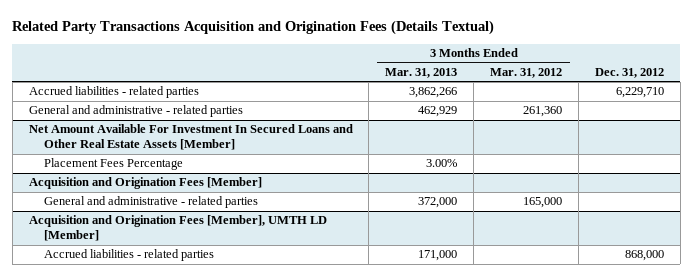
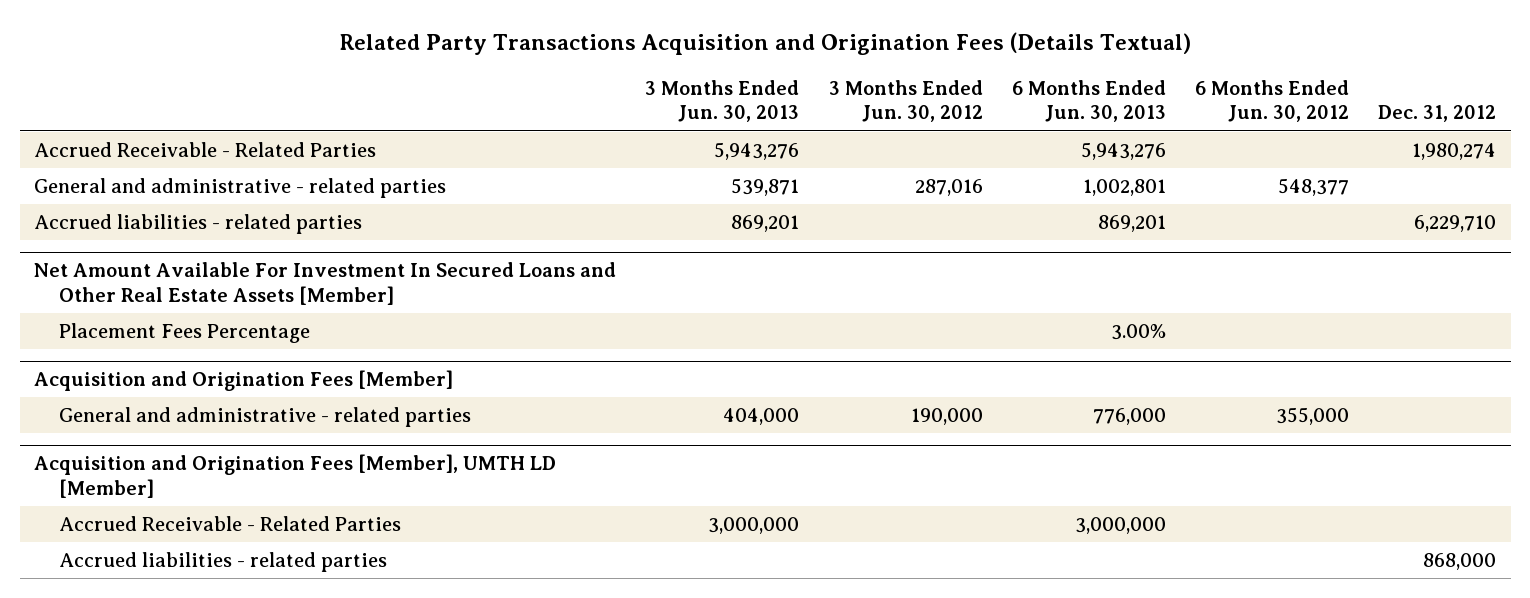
- | 3 Months Ended Mar. 31, 2013 | 3 Months Ended Mar. 31, 2012 | Dec. 31, 2012
+ | 3 Months Ended Jun. 30, 2013 | 3 Months Ended Jun. 30, 2012 | 6 Months Ended Jun. 30, 2013 | 6 Months Ended Jun. 30, 2012 | Dec. 31, 2012
+ Accrued Receivable - Related Parties | 5,943,276 | | 5,943,276 | | 1,980,274
moved down: Accrued liabilities - related parties | 869,201 | | 869,201 | | 6,229,710
@ Acquisition and Origination Fees [Member], UMTH LD [Member]
+ Accrued Receivable - Related Parties | 3,000,000 | | 3,000,000 | |

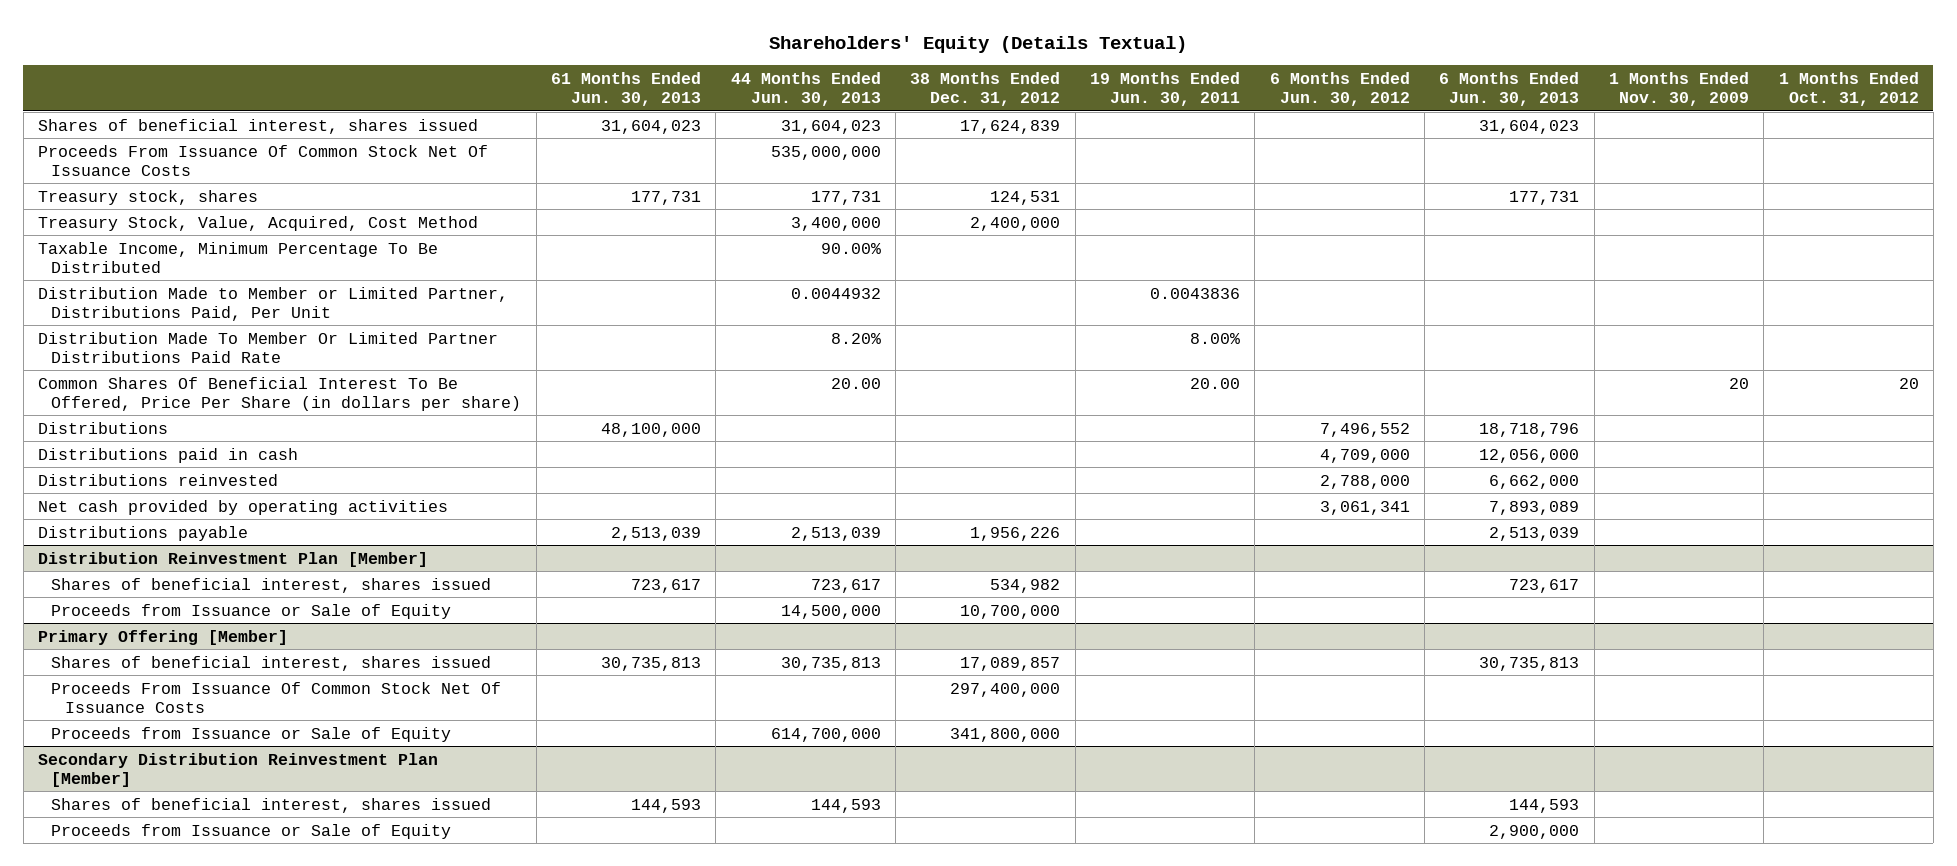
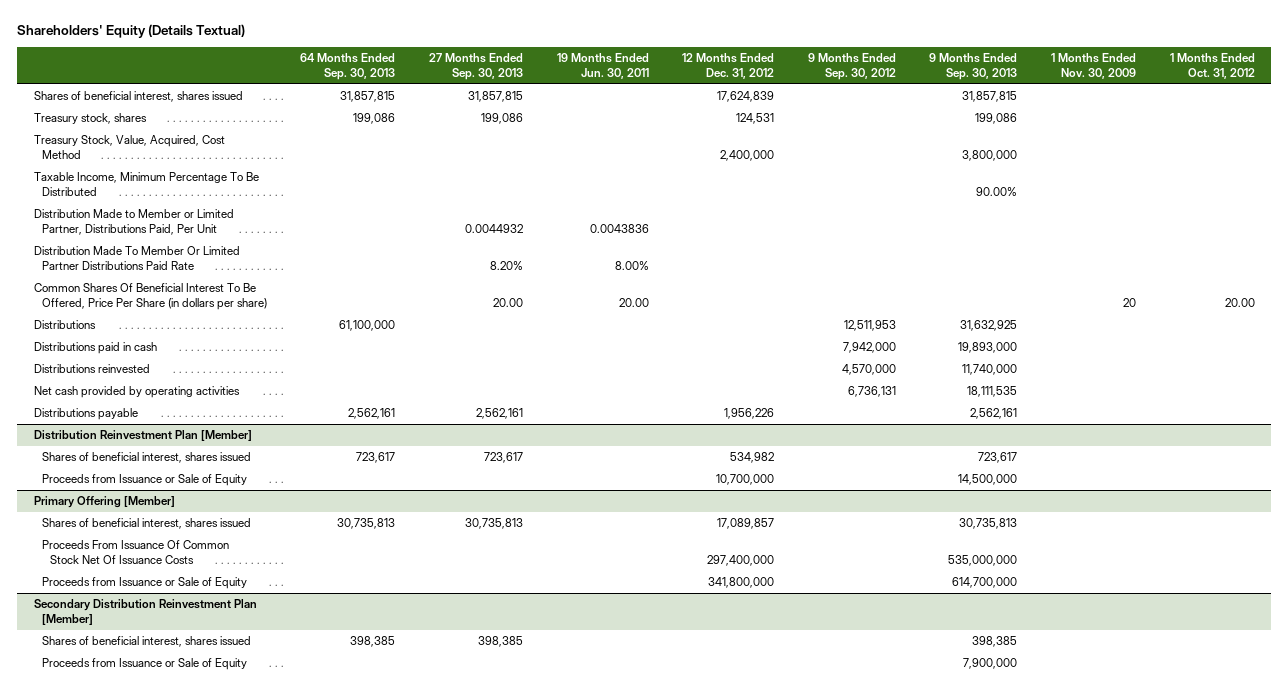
- | 61 Months Ended Jun. 30, 2013 | 44 Months Ended Jun. 30, 2013 | 38 Months Ended Dec. 31, 2012 | 19 Months Ended Jun. 30, 2011 | 6 Months Ended Jun. 30, 2012 | 6 Months Ended Jun. 30, 2013 | 1 Months Ended Nov. 30, 2009 | 1 Months Ended Oct. 31, 2012
+ | 64 Months Ended Sep. 30, 2013 | 27 Months Ended Sep. 30, 2013 | 19 Months Ended Jun. 30, 2011 | 12 Months Ended Dec. 31, 2012 | 9 Months Ended Sep. 30, 2012 | 9 Months Ended Sep. 30, 2013 | 1 Months Ended Nov. 30, 2009 | 1 Months Ended Oct. 31, 2012
- Proceeds From Issuance Of Common Stock Net Of Issuance Costs | | 535,000,000 | | | | | |
- Common Shares Of Beneficial Interest To Be Offered, Price Per Share (in dollars per share) | | 20.00 | | 20.00 | | | 20 | 20
+ Common Shares Of Beneficial Interest To Be Offered, Price Per Share (in dollars per share) | | 20.00 | 20.00 | | | | 20 | 20.00

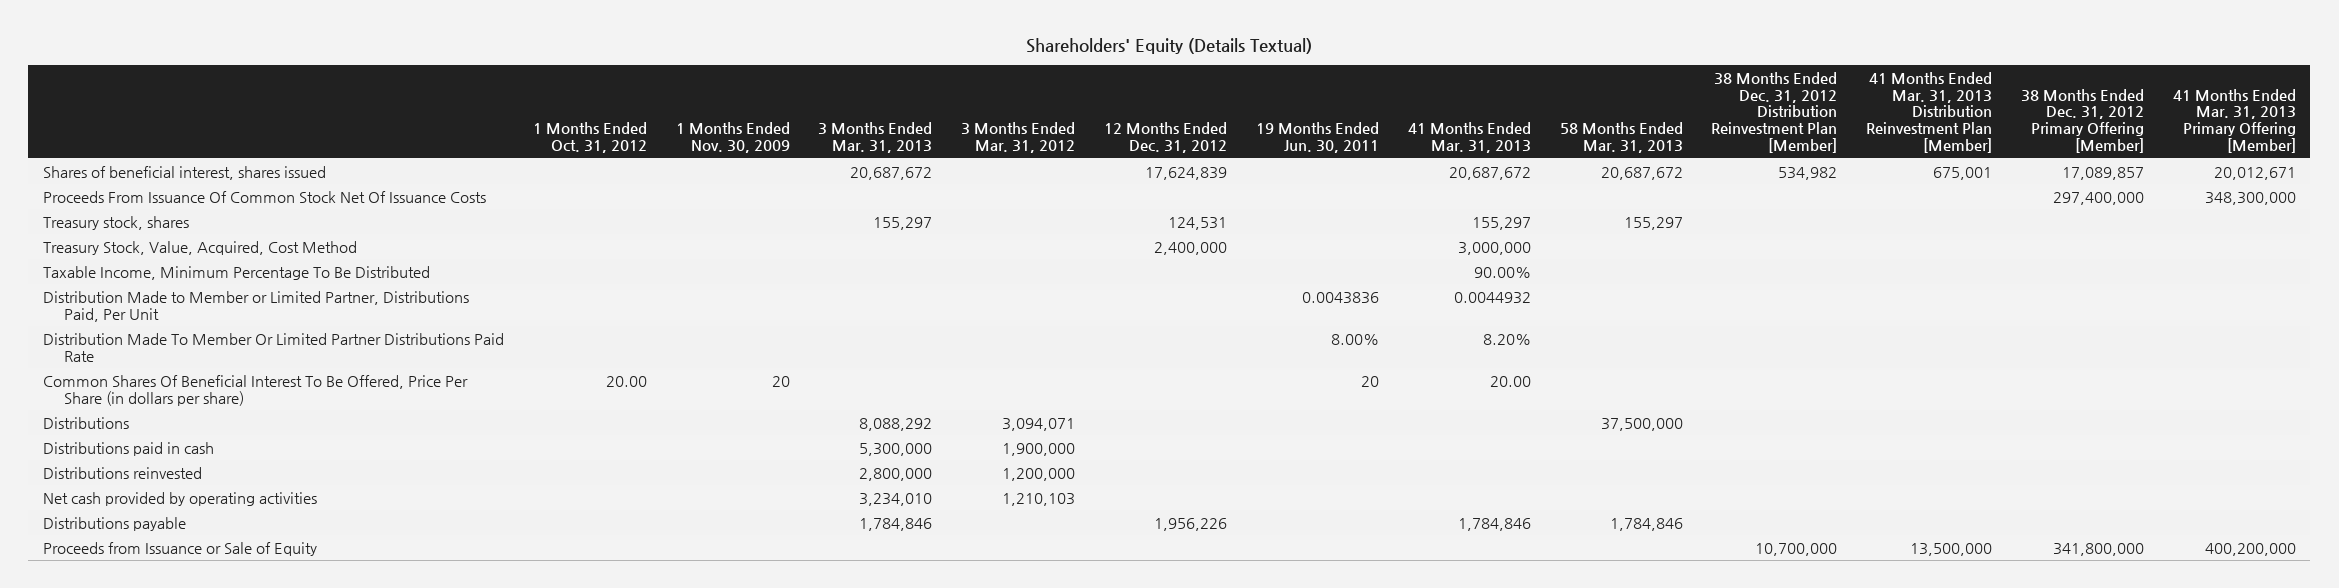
- | 64 Months Ended Sep. 30, 2013 | 27 Months Ended Sep. 30, 2013 | 19 Months Ended Jun. 30, 2011 | 12 Months Ended Dec. 31, 2012 | 9 Months Ended Sep. 30, 2012 | 9 Months Ended Sep. 30, 2013 | 1 Months Ended Nov. 30, 2009 | 1 Months Ended Oct. 31, 2012
+ | 1 Months Ended Oct. 31, 2012 | 1 Months Ended Nov. 30, 2009 | 3 Months Ended Mar. 31, 2013 | 3 Months Ended Mar. 31, 2012 | 12 Months Ended Dec. 31, 2012 | 19 Months Ended Jun. 30, 2011 | 41 Months Ended Mar. 31, 2013 | 58 Months Ended Mar. 31, 2013 | 38 Months Ended Dec. 31, 2012 Distribution Reinvestment Plan [Member] | 41 Months Ended Mar. 31, 2013 Distribution Reinvestment Plan [Member] | 38 Months Ended Dec. 31, 2012 Primary Offering [Member] | 41 Months Ended Mar. 31, 2013 Primary Offering [Member]
+ Proceeds From Issuance Of Common Stock Net Of Issuance Costs | | | | | | | | | | | 297,400,000 | 348,300,000
- Common Shares Of Beneficial Interest To Be Offered, Price Per Share (in dollars per share) | | 20.00 | 20.00 | | | | 20 | 20.00
+ Common Shares Of Beneficial Interest To Be Offered, Price Per Share (in dollars per share) | 20.00 | 20 | | | | 20 | 20.00 | | | | |
- Distribution Reinvestment Plan [Member]
- Shares of beneficial interest, shares issued | 723,617 | 723,617 | | 534,982 | | 723,617 | |
- Proceeds from Issuance or Sale of Equity | | | | 10,700,000 | | 14,500,000 | |
- Primary Offering [Member]
- Shares of beneficial interest, shares issued | 30,735,813 | 30,735,813 | | 17,089,857 | | 30,735,813 | |
- Proceeds From Issuance Of Common Stock Net Of Issuance Costs | | | | 297,400,000 | | 535,000,000 | |
- Proceeds from Issuance or Sale of Equity | | | | 341,800,000 | | 614,700,000 | |
- Secondary Distribution Reinvestment Plan [Member]
- Shares of beneficial interest, shares issued | 398,385 | 398,385 | | | | 398,385 | |
- Proceeds from Issuance or Sale of Equity | | | | | | 7,900,000 | |
+ Proceeds from Issuance or Sale of Equity | | | | | | | | | 10,700,000 | 13,500,000 | 341,800,000 | 400,200,000

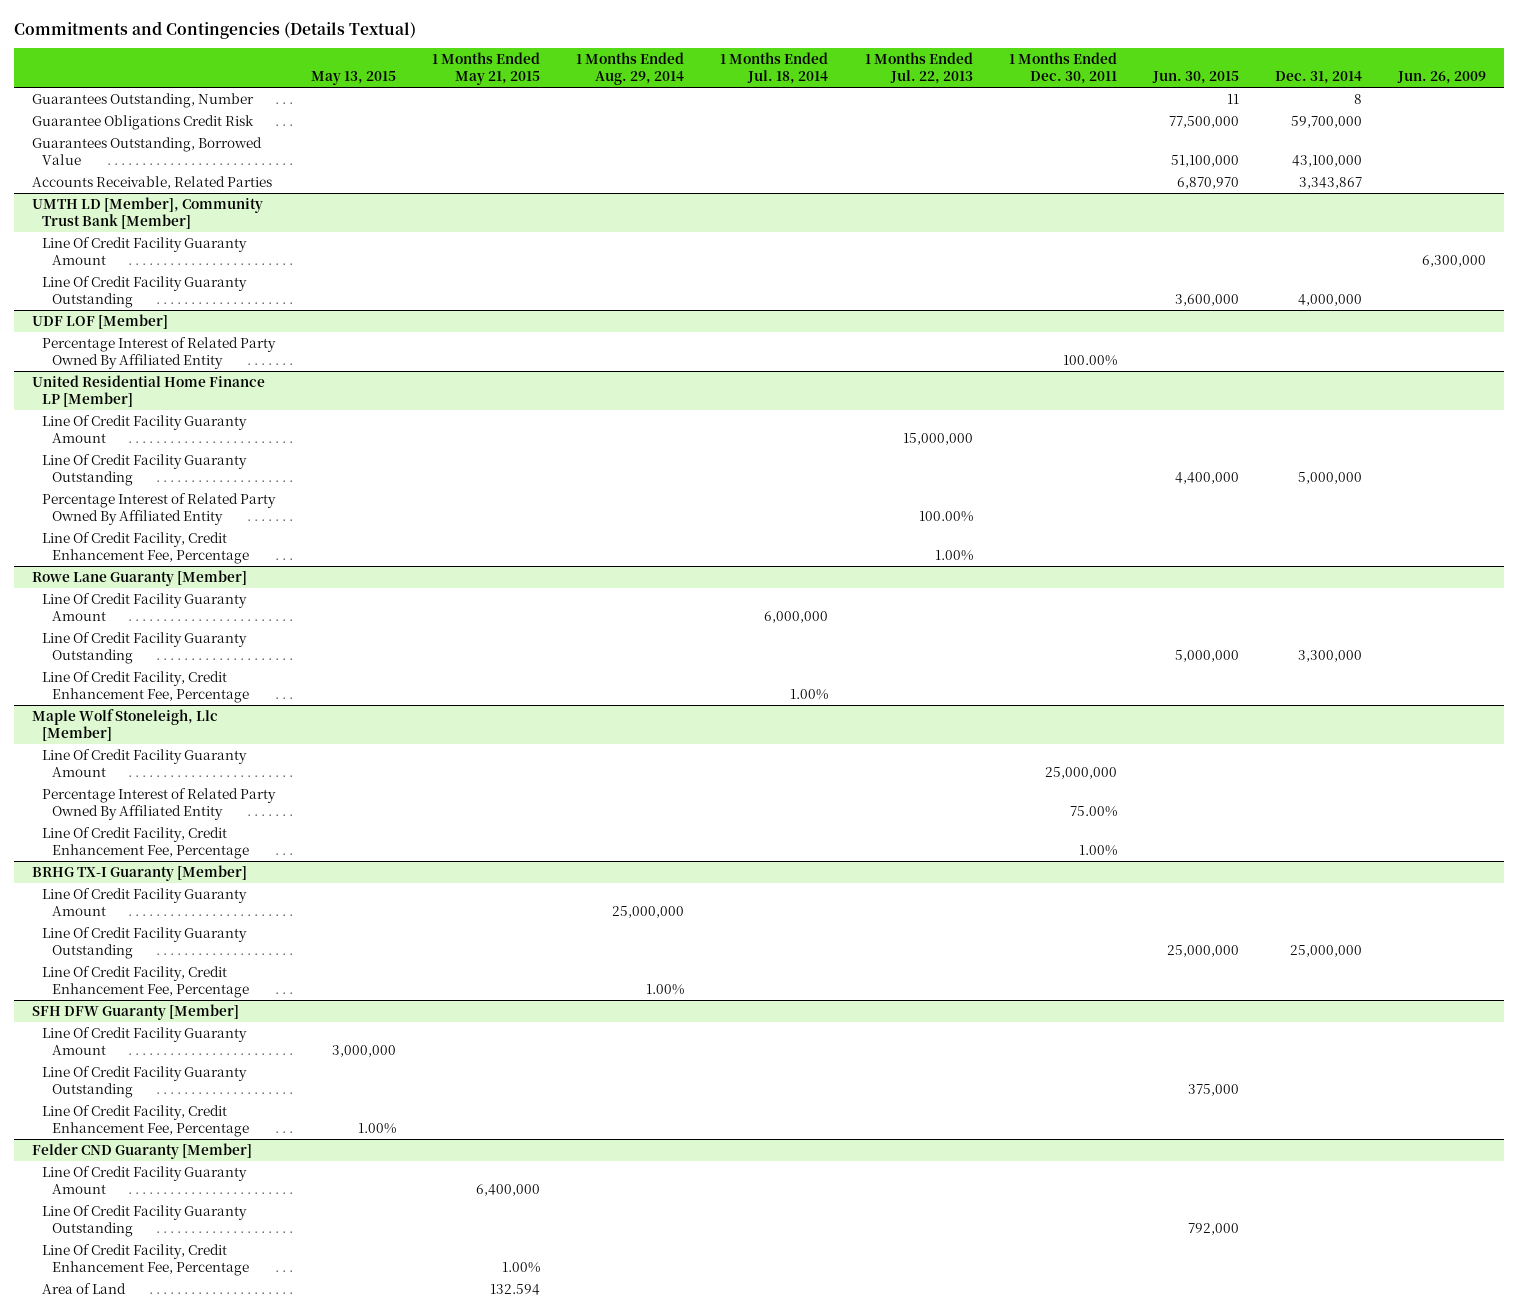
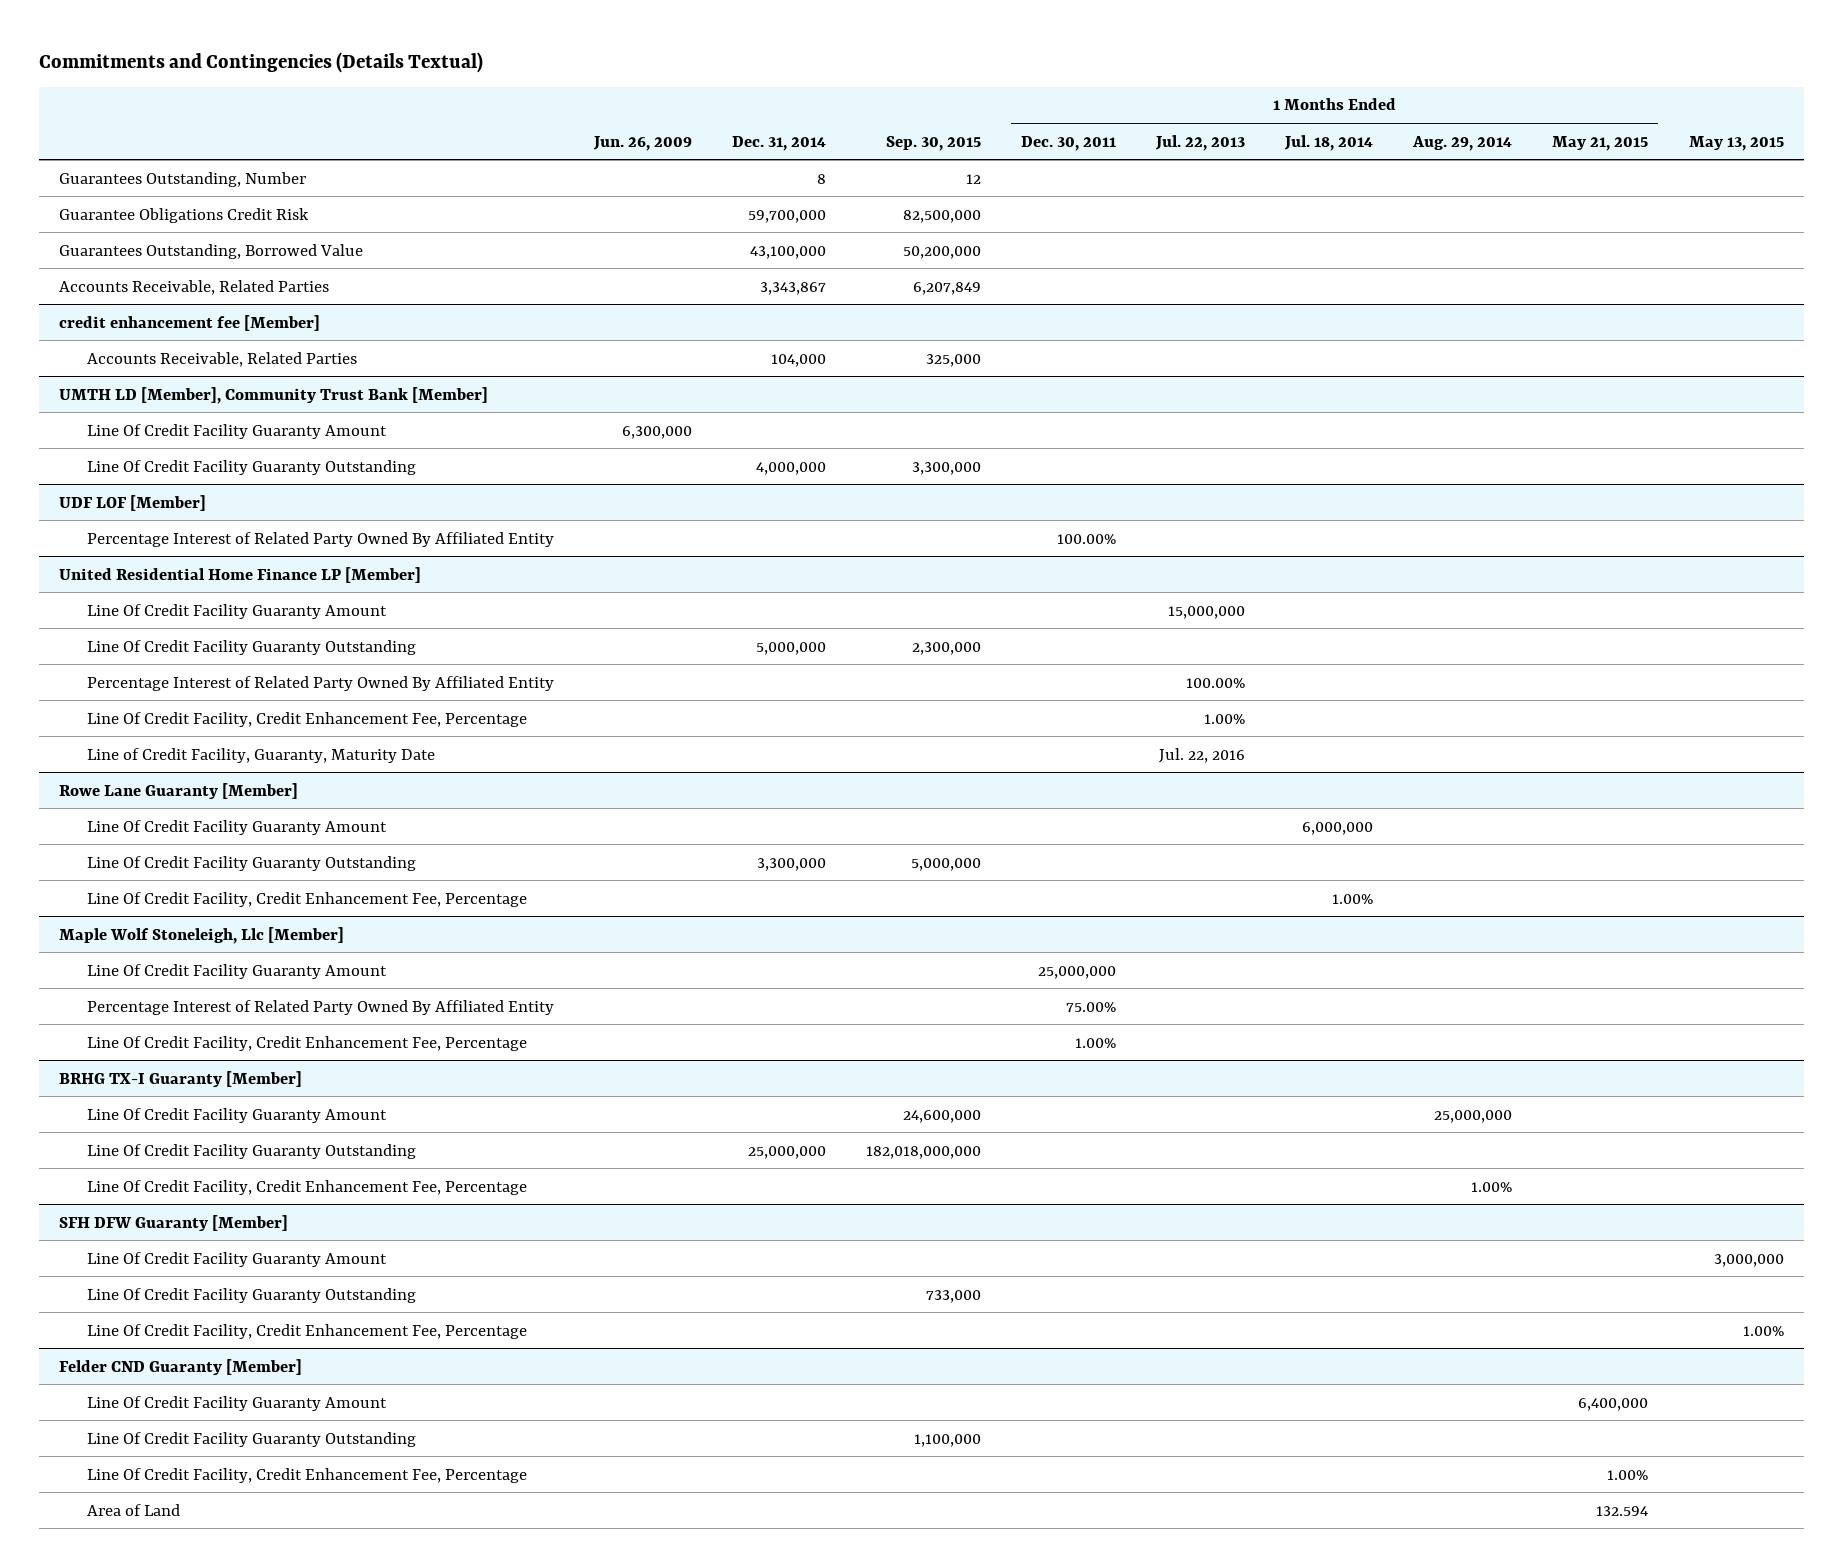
- | May 13, 2015 | 1 Months Ended May 21, 2015 | 1 Months Ended Aug. 29, 2014 | 1 Months Ended Jul. 18, 2014 | 1 Months Ended Jul. 22, 2013 | 1 Months Ended Dec. 30, 2011 | Jun. 30, 2015 | Dec. 31, 2014 | Jun. 26, 2009
+ | Jun. 26, 2009 | Dec. 31, 2014 | Sep. 30, 2015 | 1 Months Ended Dec. 30, 2011 | 1 Months Ended Jul. 22, 2013 | 1 Months Ended Jul. 18, 2014 | 1 Months Ended Aug. 29, 2014 | 1 Months Ended May 21, 2015 | May 13, 2015
+ credit enhancement fee [Member]
+ Accounts Receivable, Related Parties | | 104,000 | 325,000 | | | | | |
@ United Residential Home Finance LP [Member]
+ Line of Credit Facility, Guaranty, Maturity Date | | | | | Jul. 22, 2016 | | | |

